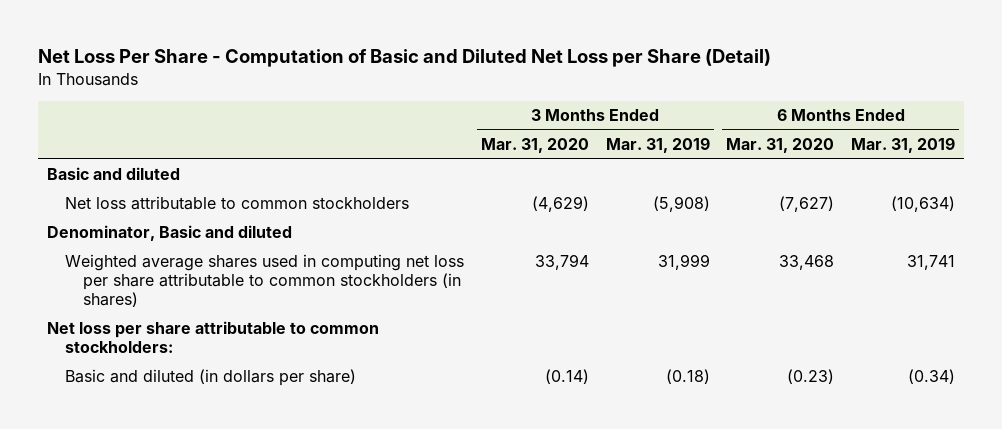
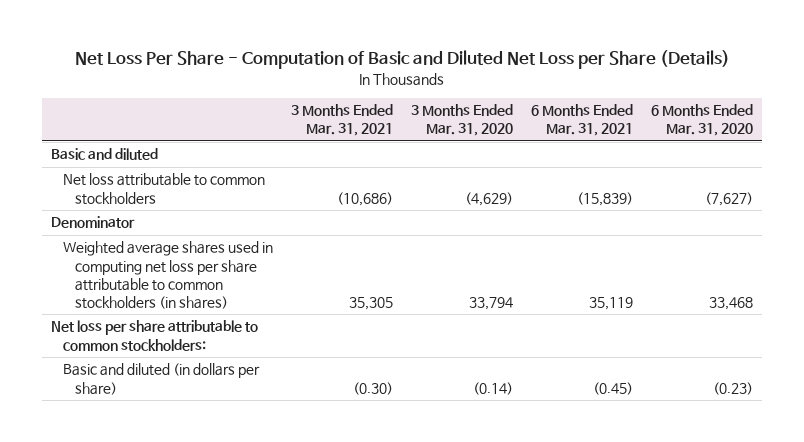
- Net Loss Per Share - Computation of Basic and Diluted Net Loss per Share (Detail)
+ Net Loss Per Share - Computation of Basic and Diluted Net Loss per Share (Details)
- | 3 Months Ended Mar. 31, 2020 | 3 Months Ended Mar. 31, 2019 | 6 Months Ended Mar. 31, 2020 | 6 Months Ended Mar. 31, 2019
+ | 3 Months Ended Mar. 31, 2021 | 3 Months Ended Mar. 31, 2020 | 6 Months Ended Mar. 31, 2021 | 6 Months Ended Mar. 31, 2020
- Denominator, Basic and diluted
+ Denominator

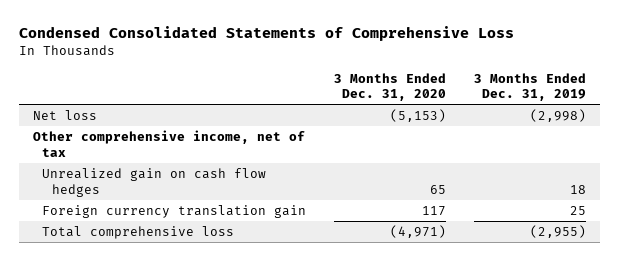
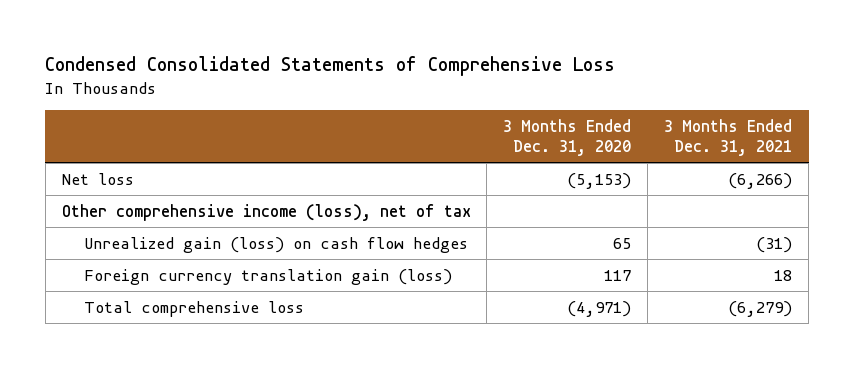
- | 3 Months Ended Dec. 31, 2020 | 3 Months Ended Dec. 31, 2019
+ | 3 Months Ended Dec. 31, 2020 | 3 Months Ended Dec. 31, 2021
- Other comprehensive income, net of tax
- Unrealized gain on cash flow hedges | 65 | 18
- Foreign currency translation gain | 117 | 25
+ Other comprehensive income (loss), net of tax
+ Unrealized gain (loss) on cash flow hedges | 65 | (31)
+ Foreign currency translation gain (loss) | 117 | 18

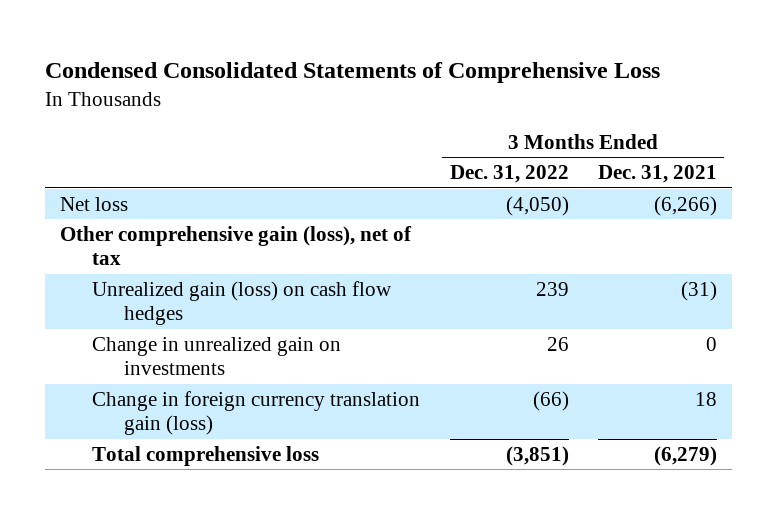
- | 3 Months Ended Dec. 31, 2020 | 3 Months Ended Dec. 31, 2021
+ | 3 Months Ended Dec. 31, 2022 | 3 Months Ended Dec. 31, 2021
- Other comprehensive income (loss), net of tax
+ Other comprehensive gain (loss), net of tax
- Foreign currency translation gain (loss) | 117 | 18
+ Change in unrealized gain on investments | 26 | 0
+ Change in foreign currency translation gain (loss) | (66) | 18

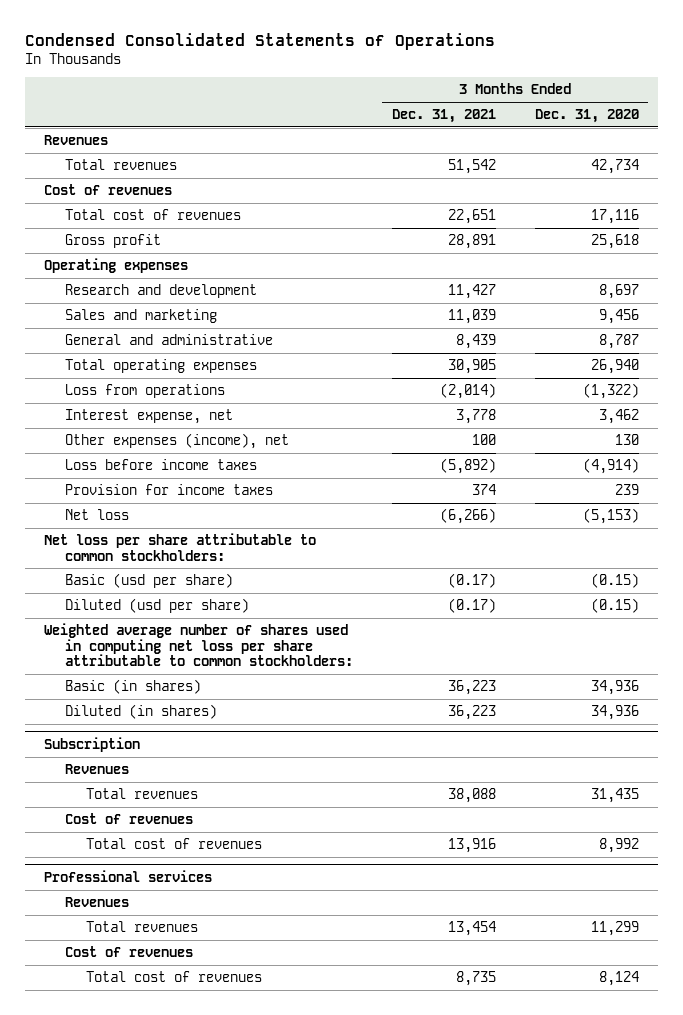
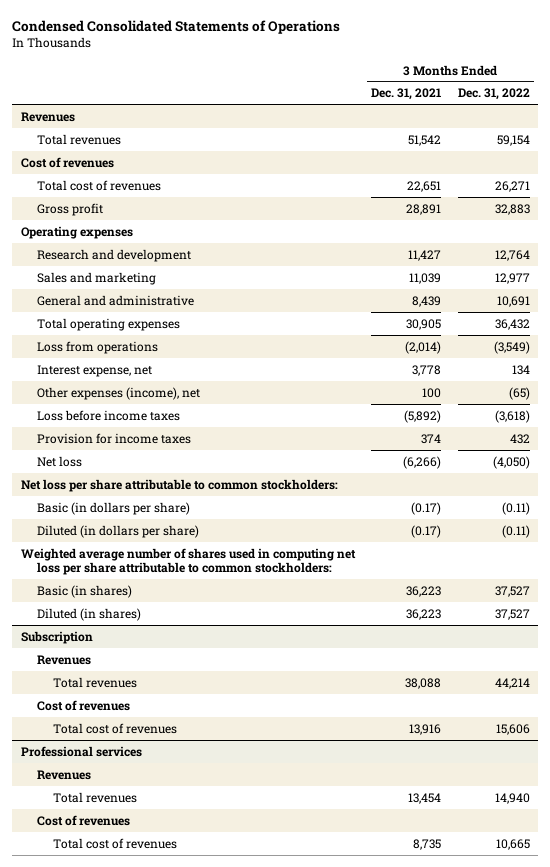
- | 3 Months Ended Dec. 31, 2021 | 3 Months Ended Dec. 31, 2020
+ | 3 Months Ended Dec. 31, 2021 | 3 Months Ended Dec. 31, 2022
- Basic (usd per share) | (0.17) | (0.15)
- Diluted (usd per share) | (0.17) | (0.15)
+ Basic (in dollars per share) | (0.17) | (0.11)
+ Diluted (in dollars per share) | (0.17) | (0.11)

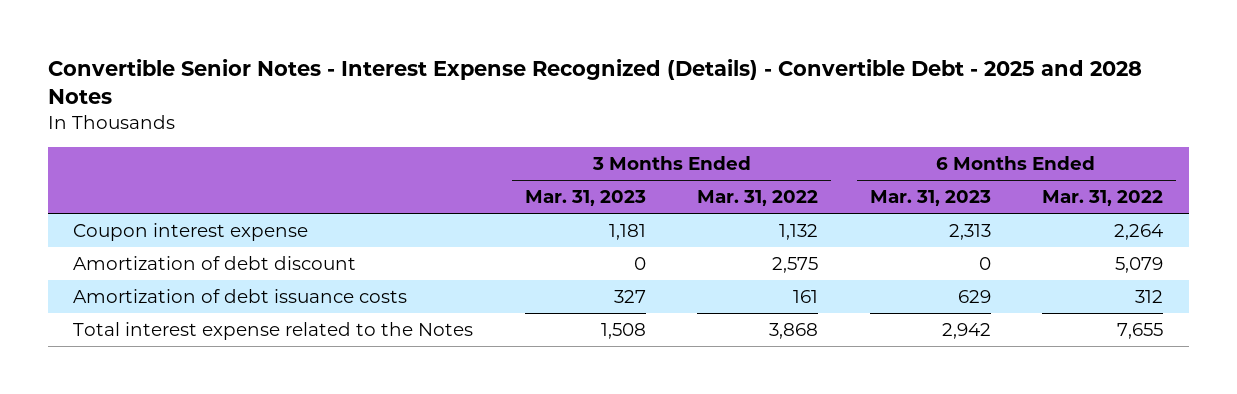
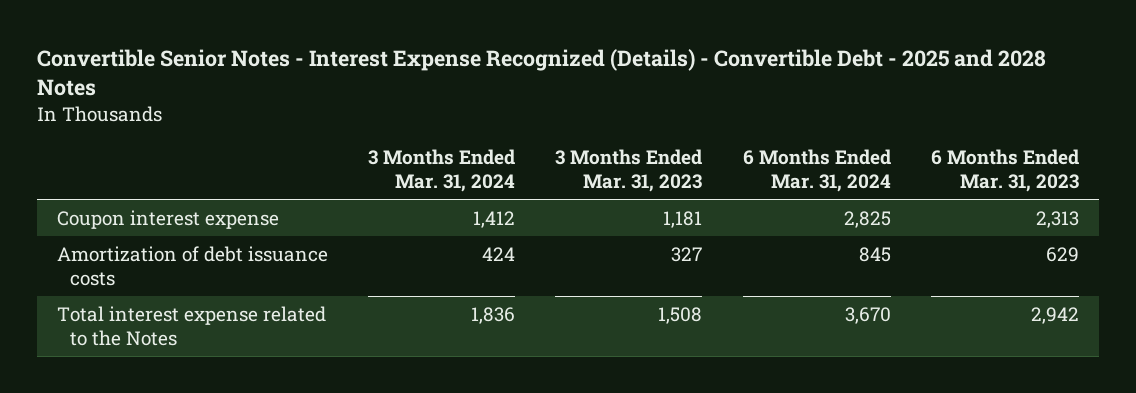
- | 3 Months Ended Mar. 31, 2023 | 3 Months Ended Mar. 31, 2022 | 6 Months Ended Mar. 31, 2023 | 6 Months Ended Mar. 31, 2022
+ | 3 Months Ended Mar. 31, 2024 | 3 Months Ended Mar. 31, 2023 | 6 Months Ended Mar. 31, 2024 | 6 Months Ended Mar. 31, 2023
- Amortization of debt discount | 0 | 2,575 | 0 | 5,079

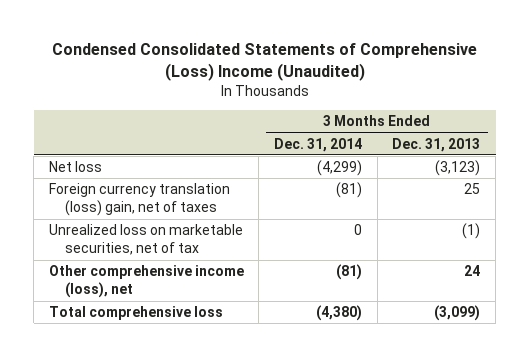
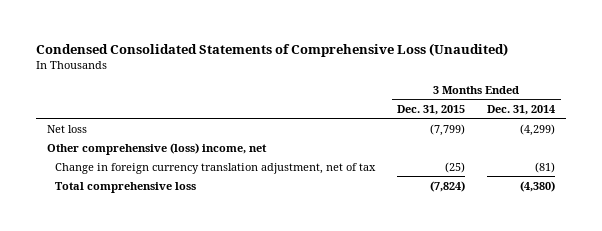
- Condensed Consolidated Statements of Comprehensive (Loss) Income (Unaudited)
+ Condensed Consolidated Statements of Comprehensive Loss (Unaudited)
- | 3 Months Ended Dec. 31, 2014 | 3 Months Ended Dec. 31, 2013
+ | 3 Months Ended Dec. 31, 2015 | 3 Months Ended Dec. 31, 2014
- Foreign currency translation (loss) gain, net of taxes | (81) | 25
- Unrealized loss on marketable securities, net of tax | 0 | (1)
- Other comprehensive income (loss), net | (81) | 24
+ Other comprehensive (loss) income, net
+ Change in foreign currency translation adjustment, net of tax | (25) | (81)

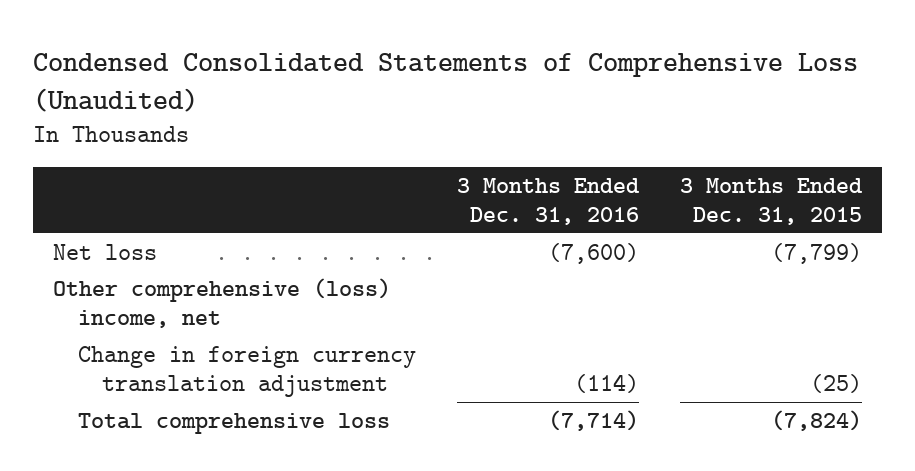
- | 3 Months Ended Dec. 31, 2015 | 3 Months Ended Dec. 31, 2014
+ | 3 Months Ended Dec. 31, 2016 | 3 Months Ended Dec. 31, 2015
- Change in foreign currency translation adjustment, net of tax | (25) | (81)
+ Change in foreign currency translation adjustment | (114) | (25)

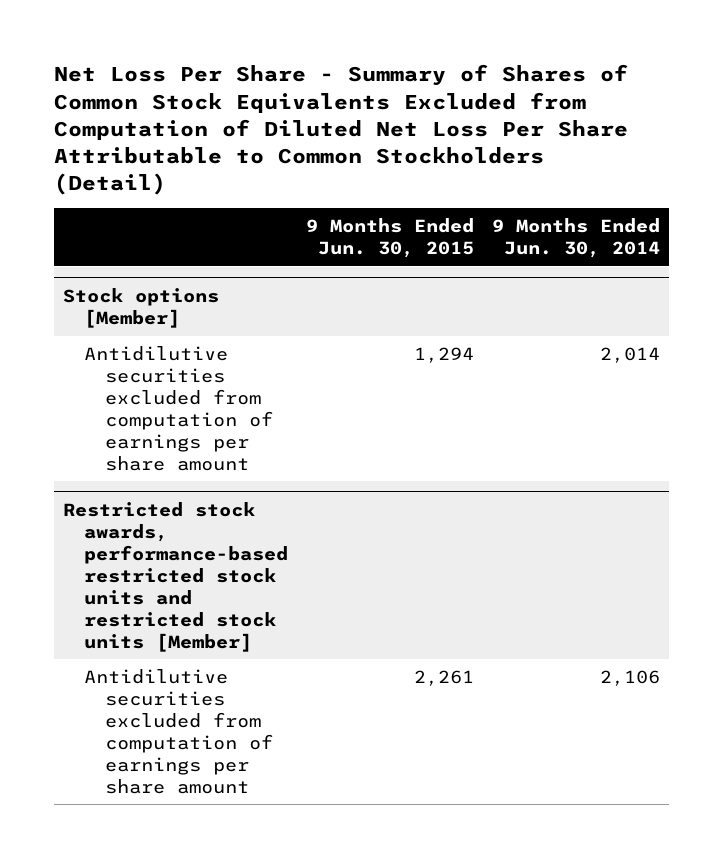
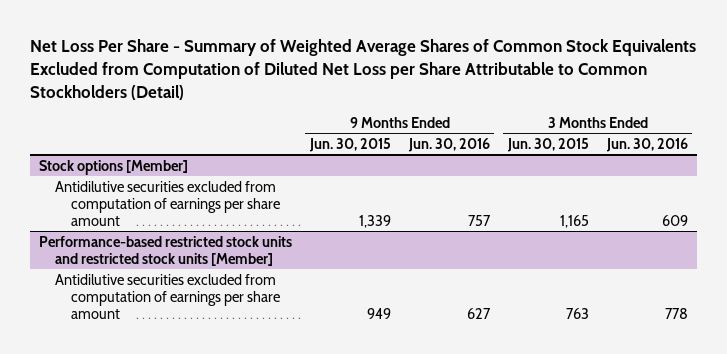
- Net Loss Per Share - Summary of Shares of Common Stock Equivalents Excluded from Computation of Diluted Net Loss Per Share Attributable to Common Stockholders (Detail)
+ Net Loss Per Share - Summary of Weighted Average Shares of Common Stock Equivalents Excluded from Computation of Diluted Net Loss per Share Attributable to Common Stockholders (Detail)
- | 9 Months Ended Jun. 30, 2015 | 9 Months Ended Jun. 30, 2014
+ | 9 Months Ended Jun. 30, 2015 | 9 Months Ended Jun. 30, 2016 | 3 Months Ended Jun. 30, 2015 | 3 Months Ended Jun. 30, 2016
@ Stock options [Member]
- Antidilutive securities excluded from computation of earnings per share amount | 1,294 | 2,014
- Restricted stock awards, performance-based restricted stock units and restricted stock units [Member]
- Antidilutive securities excluded from computation of earnings per share amount | 2,261 | 2,106
@ Stock options [Member]
+ Antidilutive securities excluded from computation of earnings per share amount | 1,339 | 757 | 1,165 | 609
+ Performance-based restricted stock units and restricted stock units [Member]
+ Antidilutive securities excluded from computation of earnings per share amount | 949 | 627 | 763 | 778

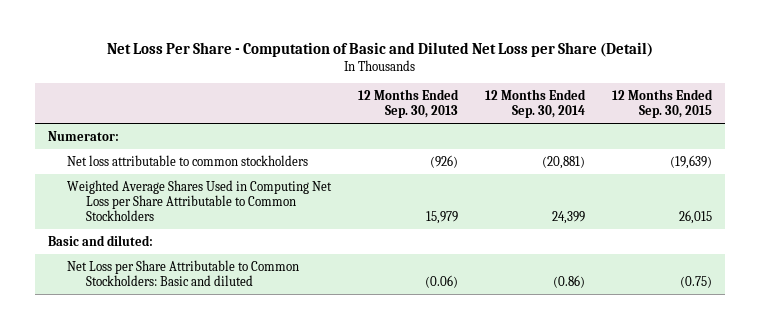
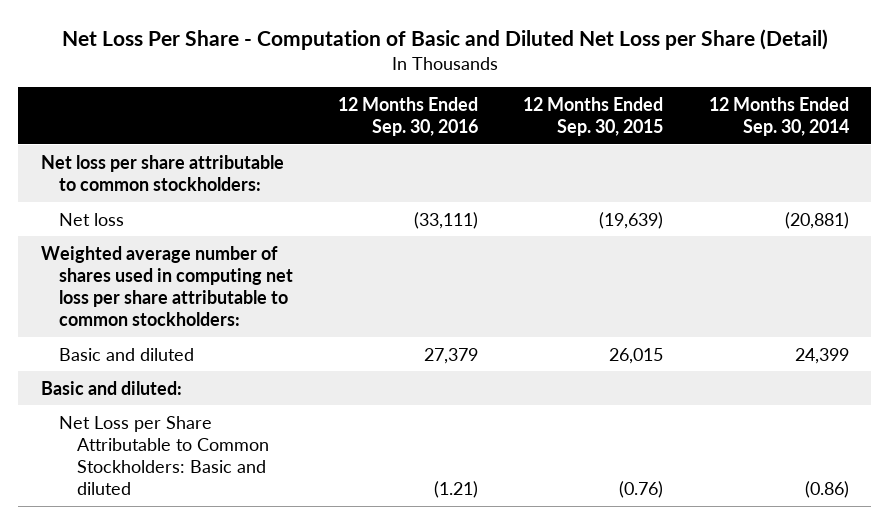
- | 12 Months Ended Sep. 30, 2013 | 12 Months Ended Sep. 30, 2014 | 12 Months Ended Sep. 30, 2015
+ | 12 Months Ended Sep. 30, 2016 | 12 Months Ended Sep. 30, 2015 | 12 Months Ended Sep. 30, 2014
- Numerator:
- Net loss attributable to common stockholders | (926) | (20,881) | (19,639)
- Weighted Average Shares Used in Computing Net Loss per Share Attributable to Common Stockholders | 15,979 | 24,399 | 26,015
+ Net loss per share attributable to common stockholders:
+ Net loss | (33,111) | (19,639) | (20,881)
+ Weighted average number of shares used in computing net loss per share attributable to common stockholders:
+ Basic and diluted | 27,379 | 26,015 | 24,399
- Net Loss per Share Attributable to Common Stockholders: Basic and diluted | (0.06) | (0.86) | (0.75)
+ Net Loss per Share Attributable to Common Stockholders: Basic and diluted | (1.21) | (0.76) | (0.86)

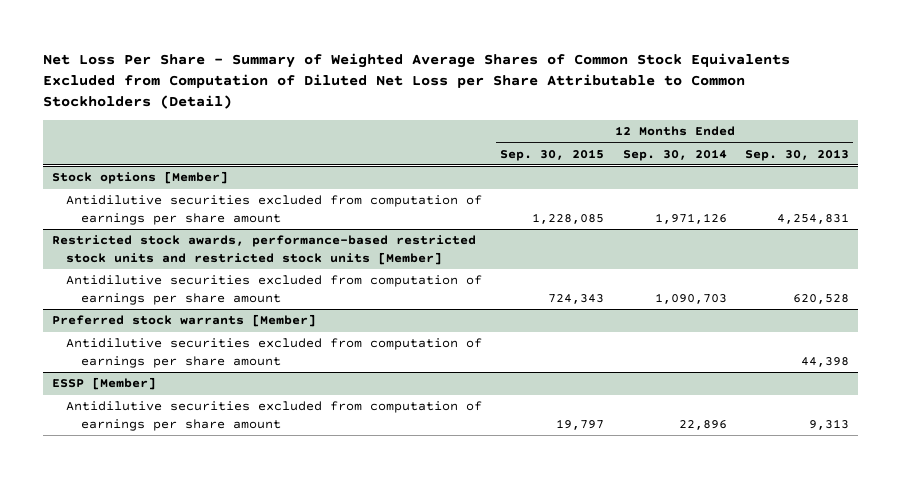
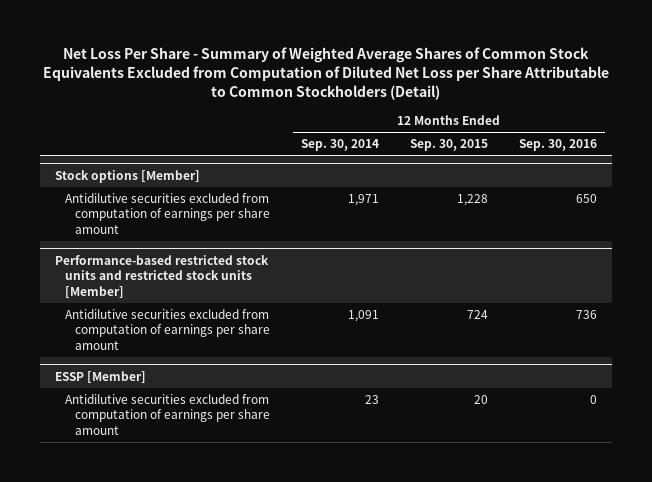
- | 12 Months Ended Sep. 30, 2015 | 12 Months Ended Sep. 30, 2014 | 12 Months Ended Sep. 30, 2013
+ | 12 Months Ended Sep. 30, 2014 | 12 Months Ended Sep. 30, 2015 | 12 Months Ended Sep. 30, 2016
@ Stock options [Member]
- Antidilutive securities excluded from computation of earnings per share amount | 1,228,085 | 1,971,126 | 4,254,831
- Restricted stock awards, performance-based restricted stock units and restricted stock units [Member]
- Antidilutive securities excluded from computation of earnings per share amount | 724,343 | 1,090,703 | 620,528
- Preferred stock warrants [Member]
- Antidilutive securities excluded from computation of earnings per share amount | | | 44,398
@ Stock options [Member]
+ Antidilutive securities excluded from computation of earnings per share amount | 1,971 | 1,228 | 650
+ Performance-based restricted stock units and restricted stock units [Member]
+ Antidilutive securities excluded from computation of earnings per share amount | 1,091 | 724 | 736
@ ESSP [Member]
- Antidilutive securities excluded from computation of earnings per share amount | 19,797 | 22,896 | 9,313
+ Antidilutive securities excluded from computation of earnings per share amount | 23 | 20 | 0

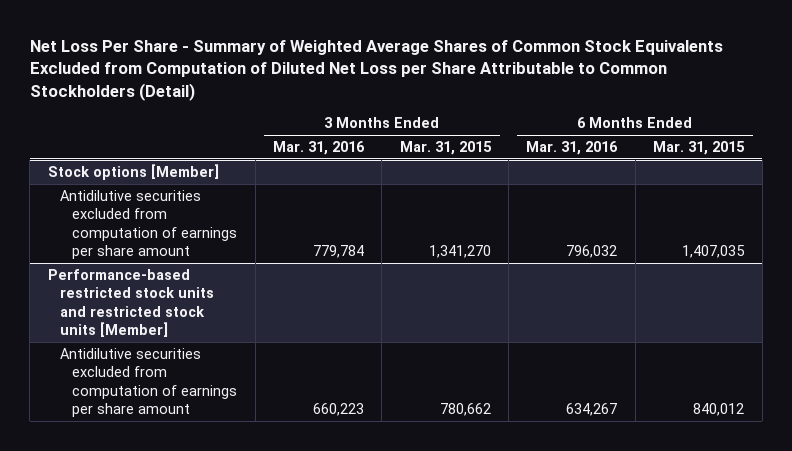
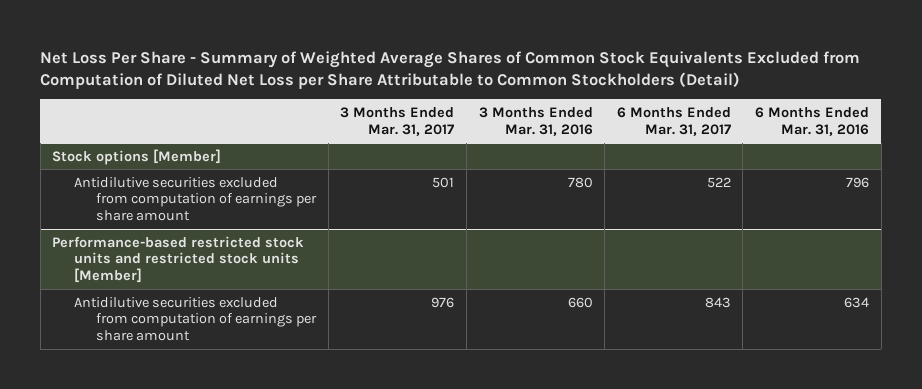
- | 3 Months Ended Mar. 31, 2016 | 3 Months Ended Mar. 31, 2015 | 6 Months Ended Mar. 31, 2016 | 6 Months Ended Mar. 31, 2015
+ | 3 Months Ended Mar. 31, 2017 | 3 Months Ended Mar. 31, 2016 | 6 Months Ended Mar. 31, 2017 | 6 Months Ended Mar. 31, 2016
@ Stock options [Member]
- Antidilutive securities excluded from computation of earnings per share amount | 779,784 | 1,341,270 | 796,032 | 1,407,035
+ Antidilutive securities excluded from computation of earnings per share amount | 501 | 780 | 522 | 796
@ Performance-based restricted stock units and restricted stock units [Member]
- Antidilutive securities excluded from computation of earnings per share amount | 660,223 | 780,662 | 634,267 | 840,012
+ Antidilutive securities excluded from computation of earnings per share amount | 976 | 660 | 843 | 634

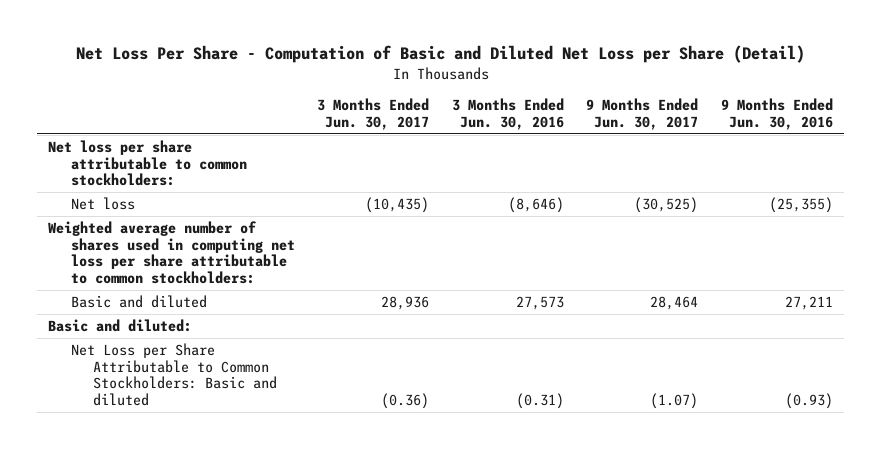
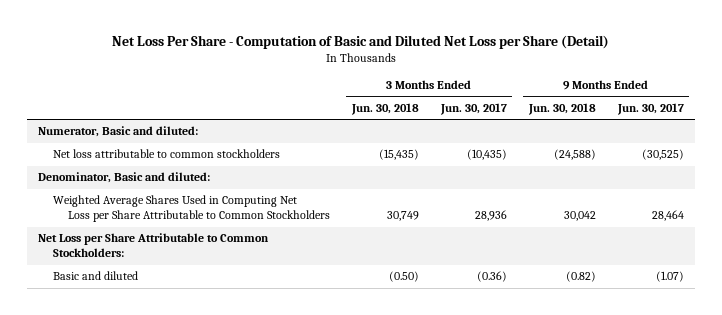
- | 3 Months Ended Jun. 30, 2017 | 3 Months Ended Jun. 30, 2016 | 9 Months Ended Jun. 30, 2017 | 9 Months Ended Jun. 30, 2016
+ | 3 Months Ended Jun. 30, 2018 | 3 Months Ended Jun. 30, 2017 | 9 Months Ended Jun. 30, 2018 | 9 Months Ended Jun. 30, 2017
- Net loss per share attributable to common stockholders:
- Net loss | (10,435) | (8,646) | (30,525) | (25,355)
- Weighted average number of shares used in computing net loss per share attributable to common stockholders:
- Basic and diluted | 28,936 | 27,573 | 28,464 | 27,211
- Basic and diluted:
- Net Loss per Share Attributable to Common Stockholders: Basic and diluted | (0.36) | (0.31) | (1.07) | (0.93)
+ Numerator, Basic and diluted:
+ Net loss attributable to common stockholders | (15,435) | (10,435) | (24,588) | (30,525)
+ Denominator, Basic and diluted:
+ Weighted Average Shares Used in Computing Net Loss per Share Attributable to Common Stockholders | 30,749 | 28,936 | 30,042 | 28,464
+ Net Loss per Share Attributable to Common Stockholders:
+ Basic and diluted | (0.50) | (0.36) | (0.82) | (1.07)

